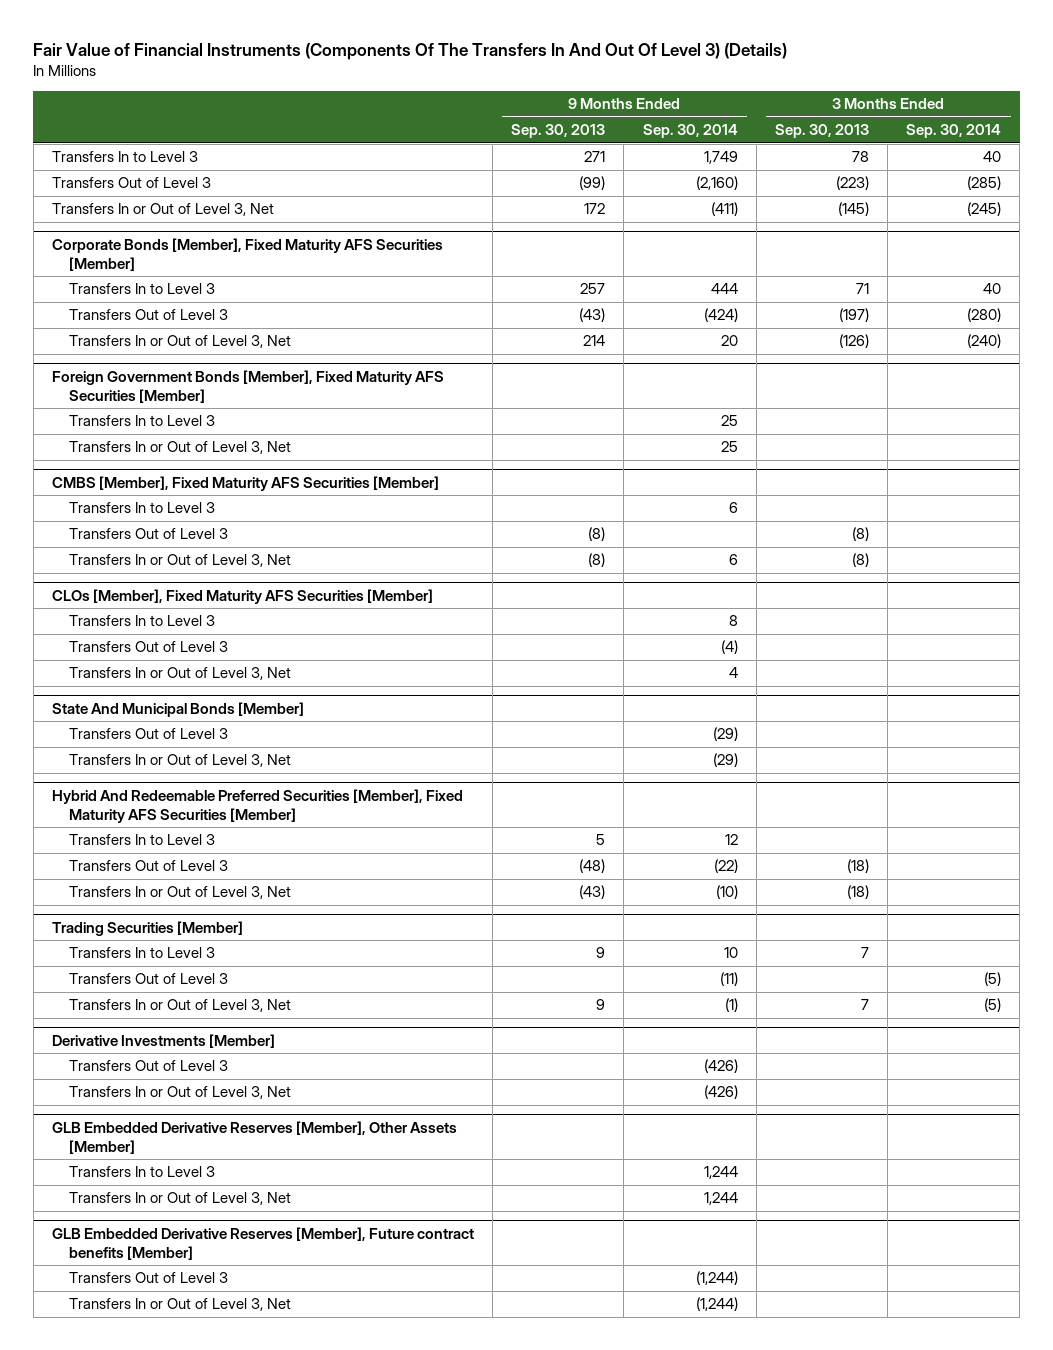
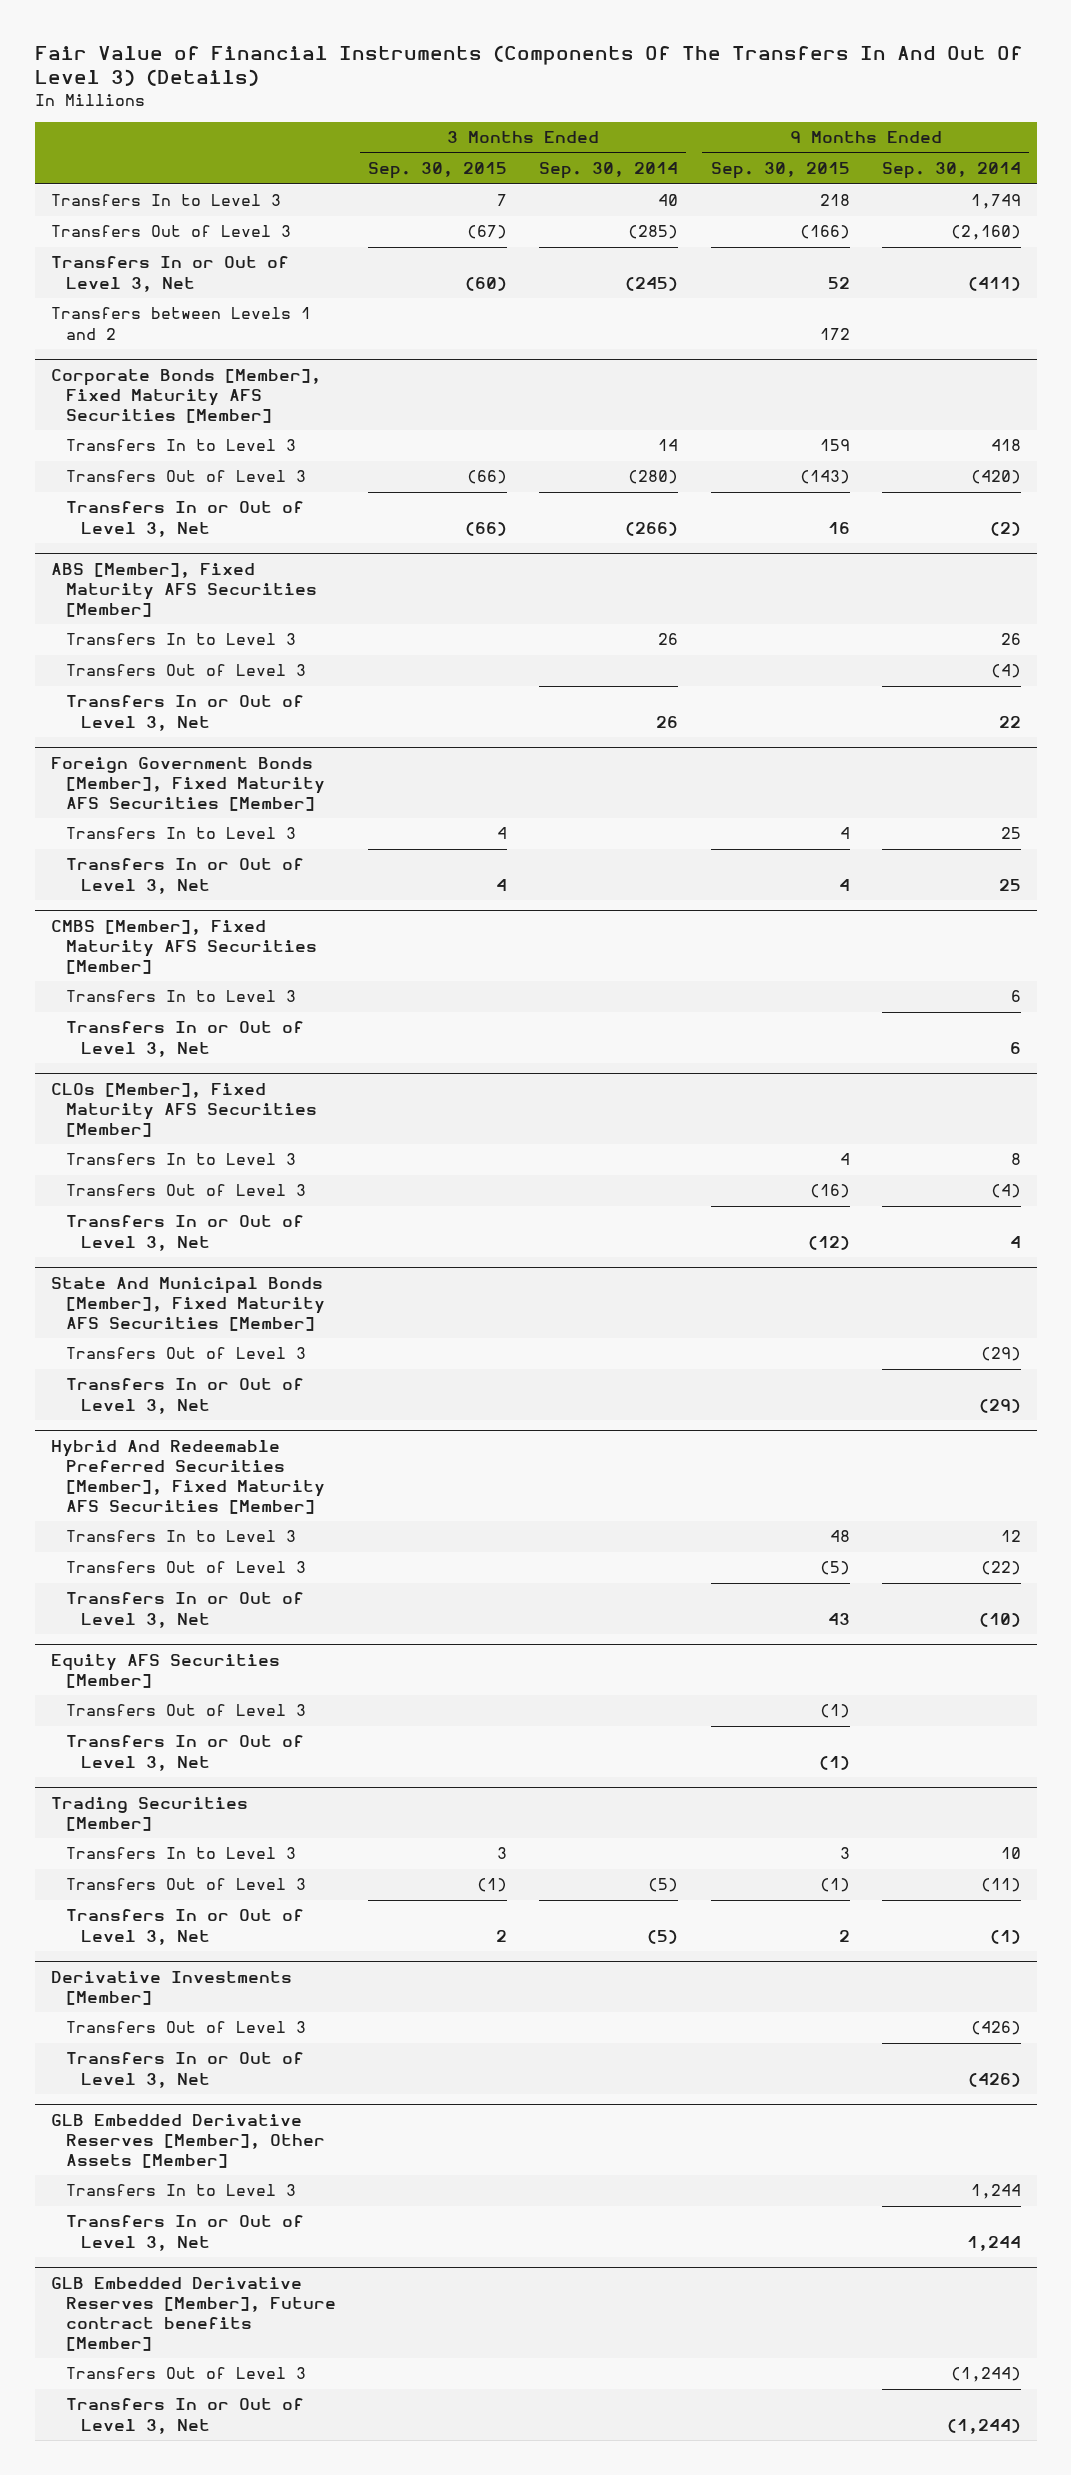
- | 9 Months Ended Sep. 30, 2013 | 9 Months Ended Sep. 30, 2014 | 3 Months Ended Sep. 30, 2013 | 3 Months Ended Sep. 30, 2014
+ | 3 Months Ended Sep. 30, 2015 | 3 Months Ended Sep. 30, 2014 | 9 Months Ended Sep. 30, 2015 | 9 Months Ended Sep. 30, 2014
+ Transfers between Levels 1 and 2 | | | 172 |
@ Corporate Bonds [Member], Fixed Maturity AFS Securities [Member]
- Transfers In to Level 3 | 257 | 444 | 71 | 40
- Transfers Out of Level 3 | (43) | (424) | (197) | (280)
- Transfers In or Out of Level 3, Net | 214 | 20 | (126) | (240)
+ Transfers In to Level 3 | | 14 | 159 | 418
+ Transfers Out of Level 3 | (66) | (280) | (143) | (420)
+ Transfers In or Out of Level 3, Net | (66) | (266) | 16 | (2)
+ ABS [Member], Fixed Maturity AFS Securities [Member]
+ Transfers In to Level 3 | | 26 | | 26
+ Transfers Out of Level 3 | | | | (4)
+ Transfers In or Out of Level 3, Net | | 26 | | 22
@ CMBS [Member], Fixed Maturity AFS Securities [Member]
- Transfers Out of Level 3 | (8) | | (8) |
- State And Municipal Bonds [Member]
+ State And Municipal Bonds [Member], Fixed Maturity AFS Securities [Member]
+ Equity AFS Securities [Member]
+ Transfers Out of Level 3 | | | (1) |
+ Transfers In or Out of Level 3, Net | | | (1) |

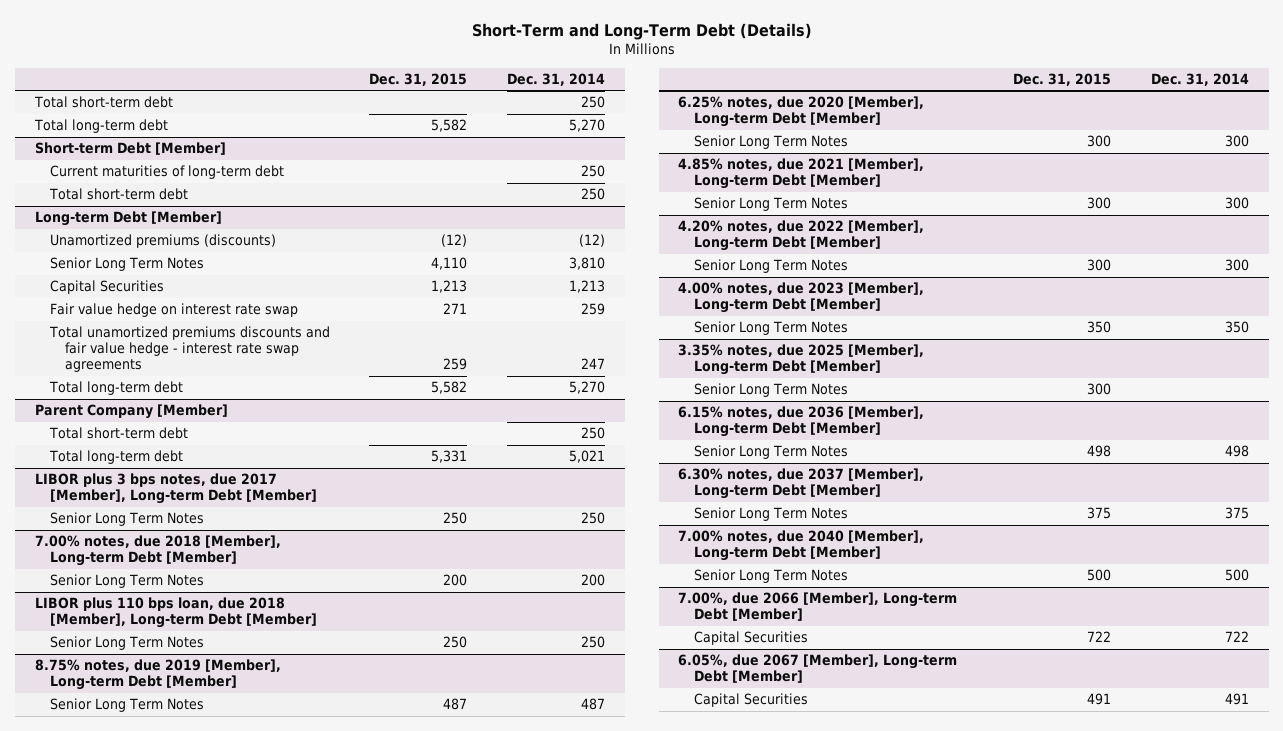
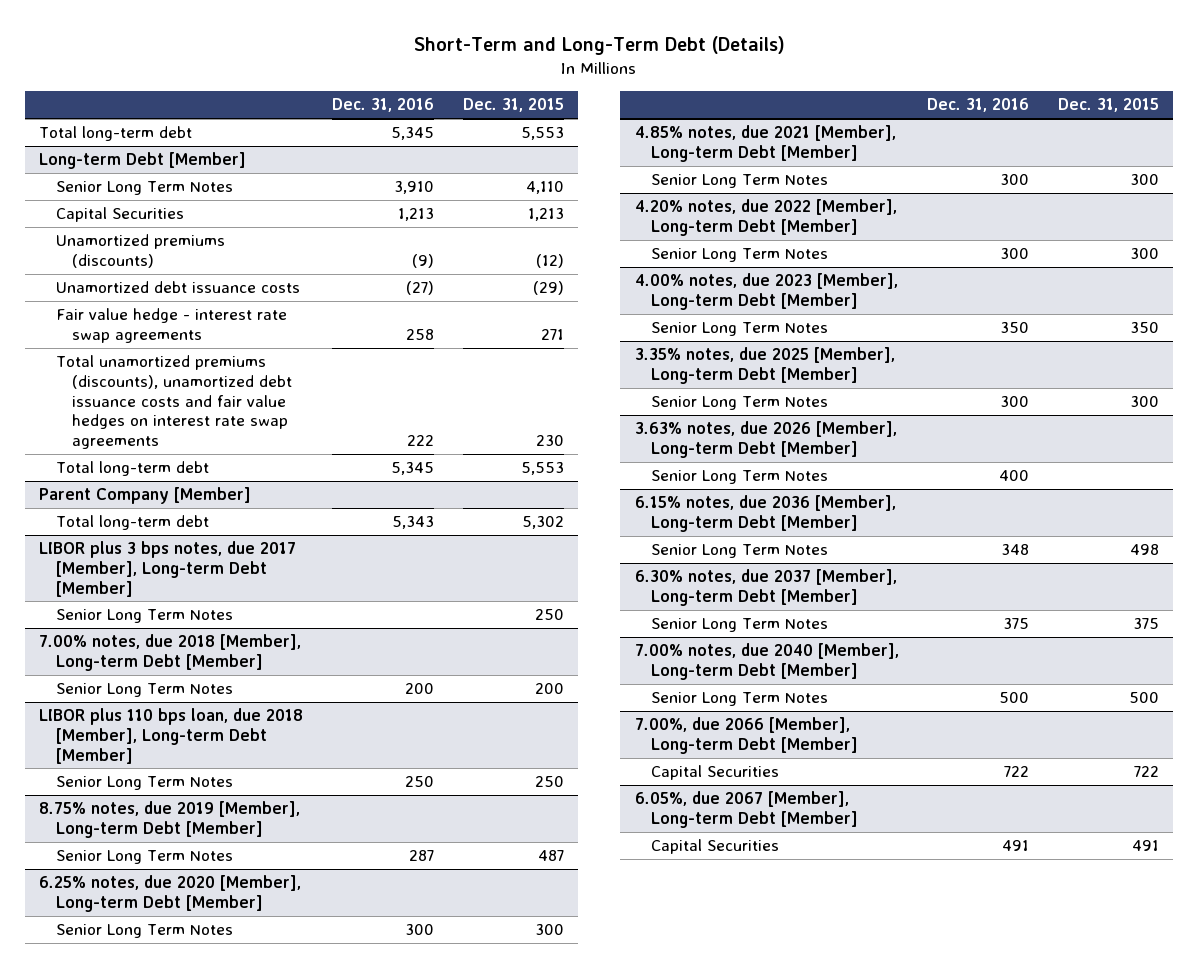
- | Dec. 31, 2015 | Dec. 31, 2014
+ | Dec. 31, 2016 | Dec. 31, 2015
- Total short-term debt | | 250
- Total long-term debt | 5,582 | 5,270
- Short-term Debt [Member]
- Current maturities of long-term debt | | 250
- Total short-term debt | | 250
+ Total long-term debt | 5,345 | 5,553
@ Long-term Debt [Member]
- Fair value hedge on interest rate swap | 271 | 259
- Total unamortized premiums discounts and fair value hedge - interest rate swap agreements | 259 | 247
- Total long-term debt | 5,582 | 5,270
moved down: Unamortized premiums (discounts) | (9) | (12)
+ Unamortized debt issuance costs | (27) | (29)
+ Fair value hedge - interest rate swap agreements | 258 | 271
+ Total unamortized premiums (discounts), unamortized debt issuance costs and fair value hedges on interest rate swap agreements | 222 | 230
+ Total long-term debt | 5,345 | 5,553
@ Parent Company [Member]
- Total short-term debt | | 250
- Total long-term debt | 5,331 | 5,021
+ Total long-term debt | 5,343 | 5,302
+ 3.63% notes, due 2026 [Member], Long-term Debt [Member]
+ Senior Long Term Notes | 400 |

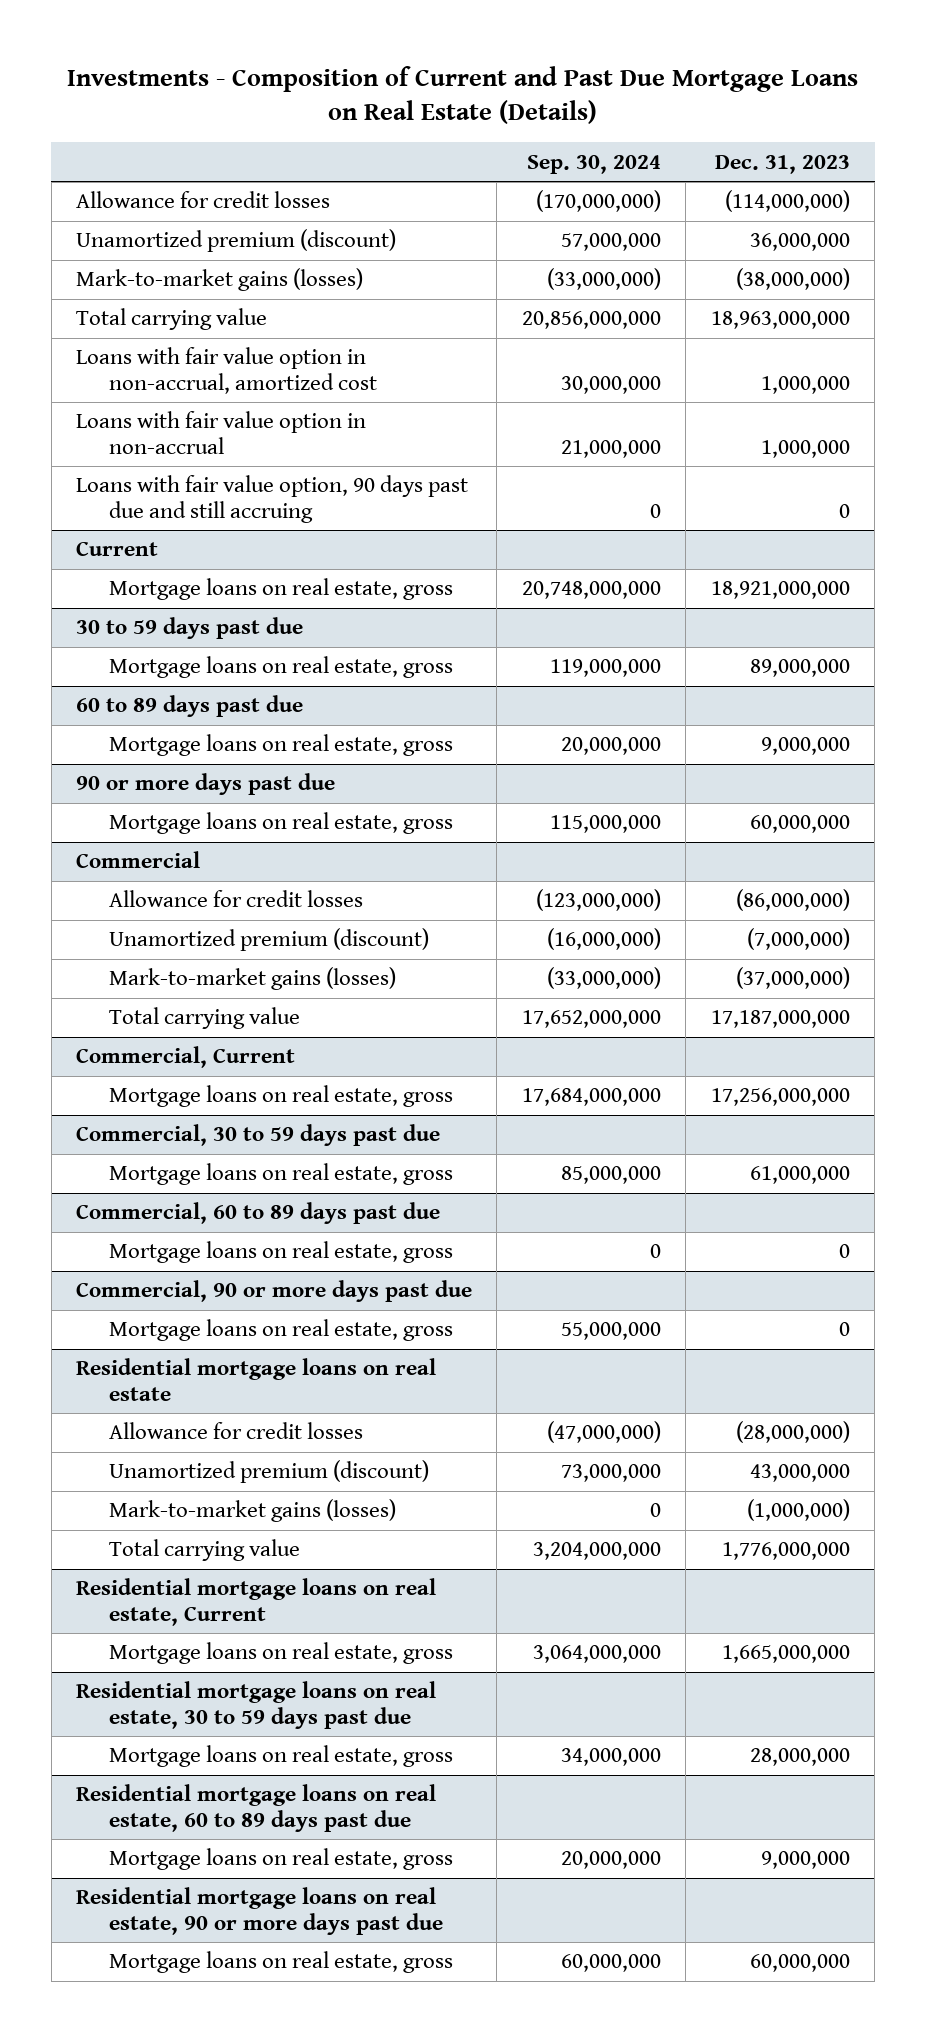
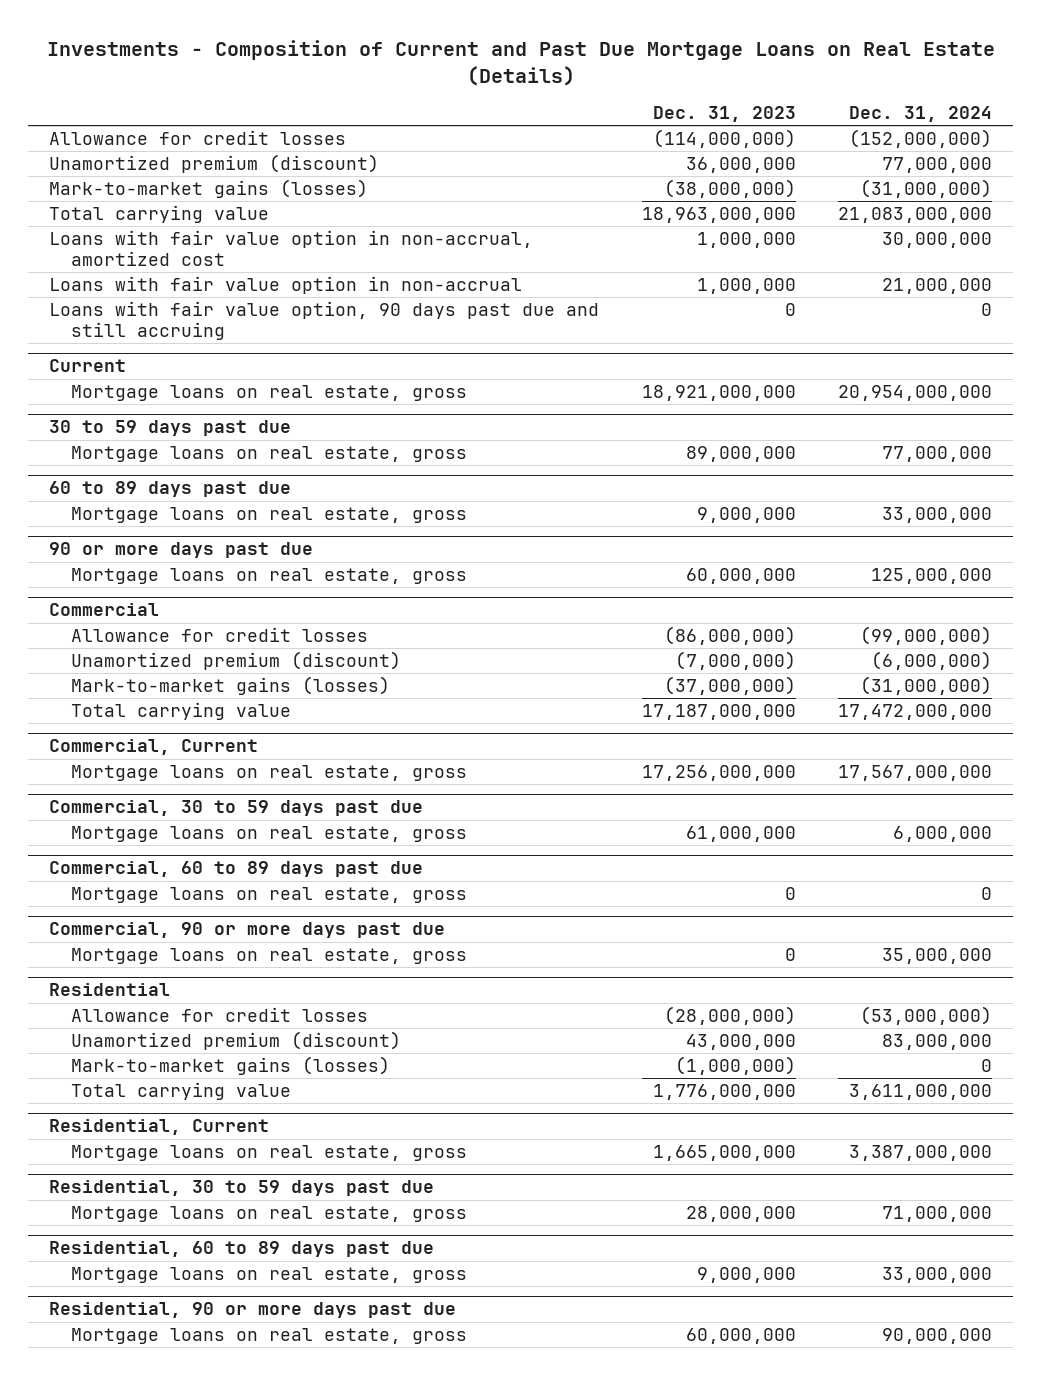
- | Sep. 30, 2024 | Dec. 31, 2023
+ | Dec. 31, 2023 | Dec. 31, 2024
- Residential mortgage loans on real estate
+ Residential
- Residential mortgage loans on real estate, Current
+ Residential, Current
- Residential mortgage loans on real estate, 30 to 59 days past due
+ Residential, 30 to 59 days past due
- Residential mortgage loans on real estate, 60 to 89 days past due
+ Residential, 60 to 89 days past due
- Residential mortgage loans on real estate, 90 or more days past due
+ Residential, 90 or more days past due

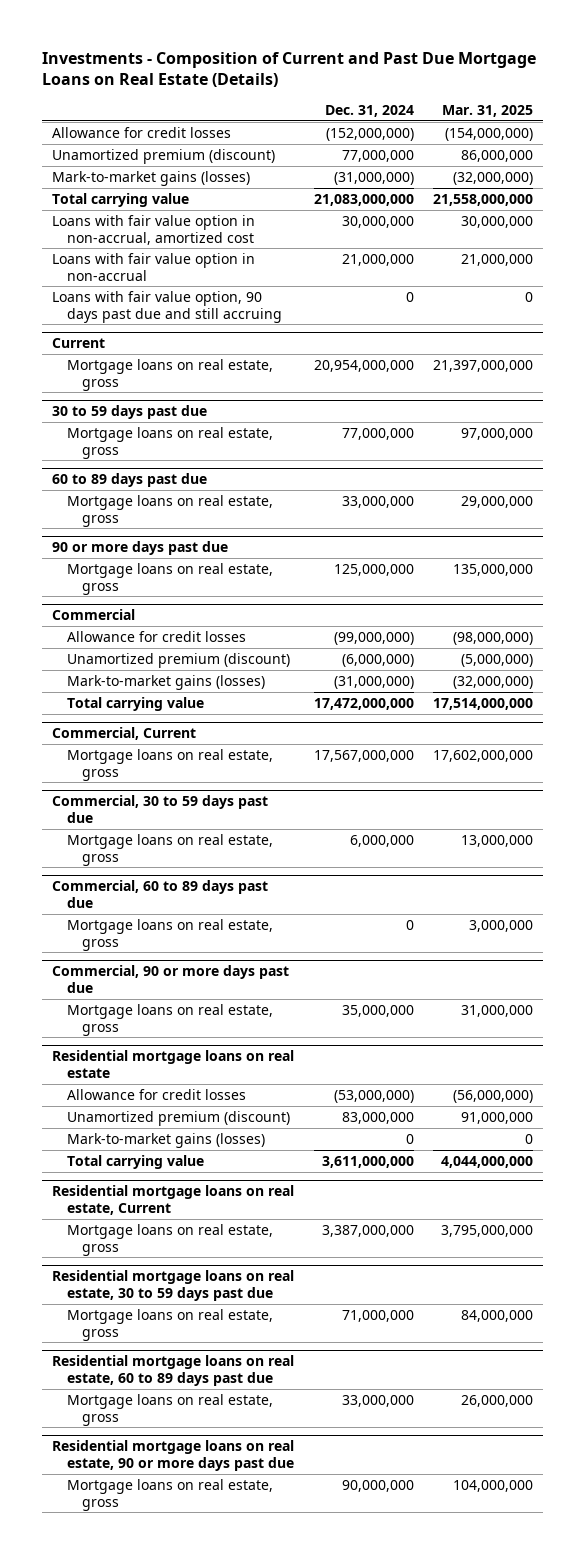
- | Dec. 31, 2023 | Dec. 31, 2024
+ | Dec. 31, 2024 | Mar. 31, 2025
- Residential
+ Residential mortgage loans on real estate
- Residential, Current
+ Residential mortgage loans on real estate, Current
- Residential, 30 to 59 days past due
+ Residential mortgage loans on real estate, 30 to 59 days past due
- Residential, 60 to 89 days past due
+ Residential mortgage loans on real estate, 60 to 89 days past due
- Residential, 90 or more days past due
+ Residential mortgage loans on real estate, 90 or more days past due

